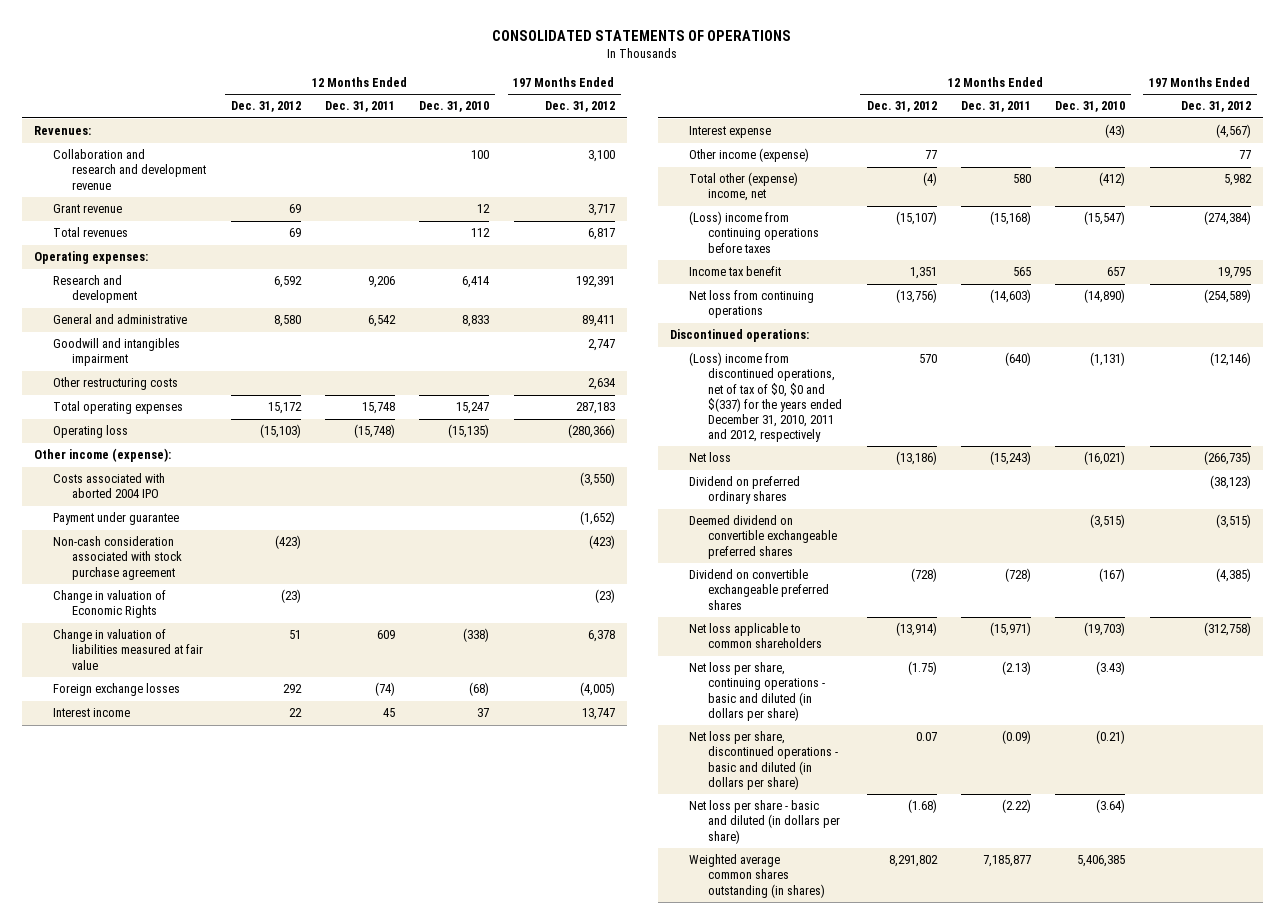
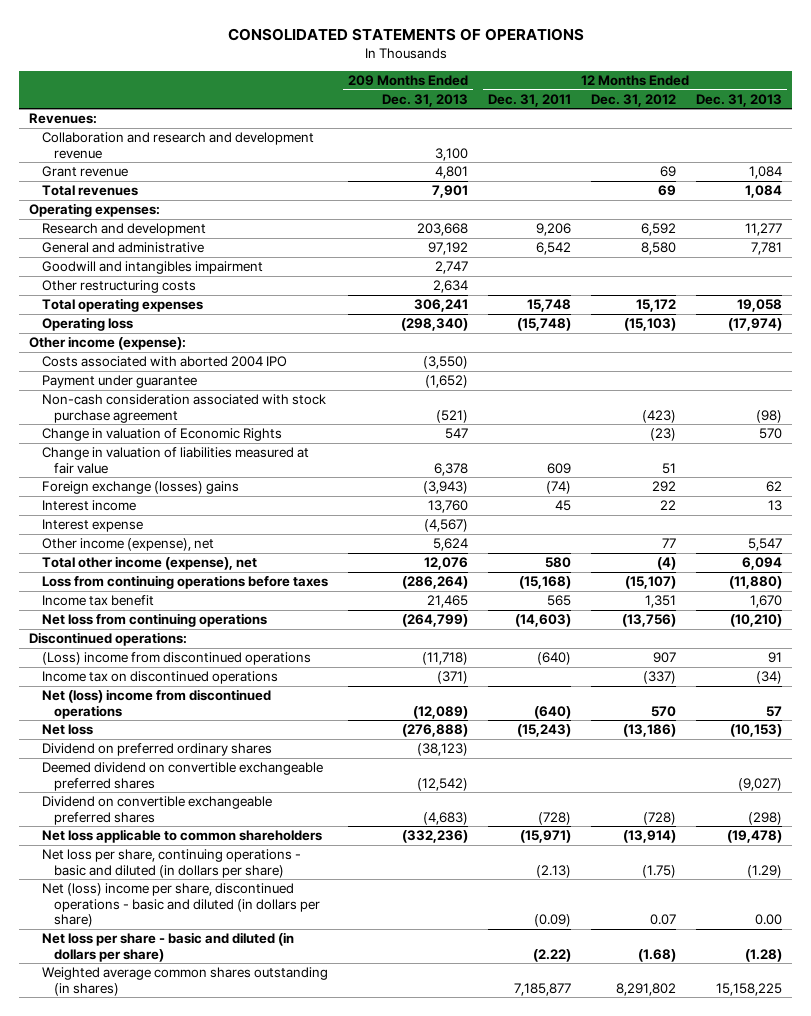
- | 12 Months Ended Dec. 31, 2012 | 12 Months Ended Dec. 31, 2011 | 12 Months Ended Dec. 31, 2010 | 197 Months Ended Dec. 31, 2012
+ | 209 Months Ended Dec. 31, 2013 | 12 Months Ended Dec. 31, 2011 | 12 Months Ended Dec. 31, 2012 | 12 Months Ended Dec. 31, 2013
- Foreign exchange losses | 292 | (74) | (68) | (4,005)
+ Foreign exchange (losses) gains | (3,943) | (74) | 292 | 62
- Other income (expense) | 77 | | | 77
- Total other (expense) income, net | (4) | 580 | (412) | 5,982
- (Loss) income from continuing operations before taxes | (15,107) | (15,168) | (15,547) | (274,384)
+ Other income (expense), net | 5,624 | | 77 | 5,547
+ Total other income (expense), net | 12,076 | 580 | (4) | 6,094
+ Loss from continuing operations before taxes | (286,264) | (15,168) | (15,107) | (11,880)
- (Loss) income from discontinued operations, net of tax of $0, $0 and $(337) for the years ended December 31, 2010, 2011 and 2012, respectively | 570 | (640) | (1,131) | (12,146)
+ (Loss) income from discontinued operations | (11,718) | (640) | 907 | 91
+ Income tax on discontinued operations | (371) | | (337) | (34)
+ Net (loss) income from discontinued operations | (12,089) | (640) | 570 | 57
- Net loss per share, discontinued operations - basic and diluted (in dollars per share) | 0.07 | (0.09) | (0.21) |
+ Net (loss) income per share, discontinued operations - basic and diluted (in dollars per share) | | (0.09) | 0.07 | 0.00

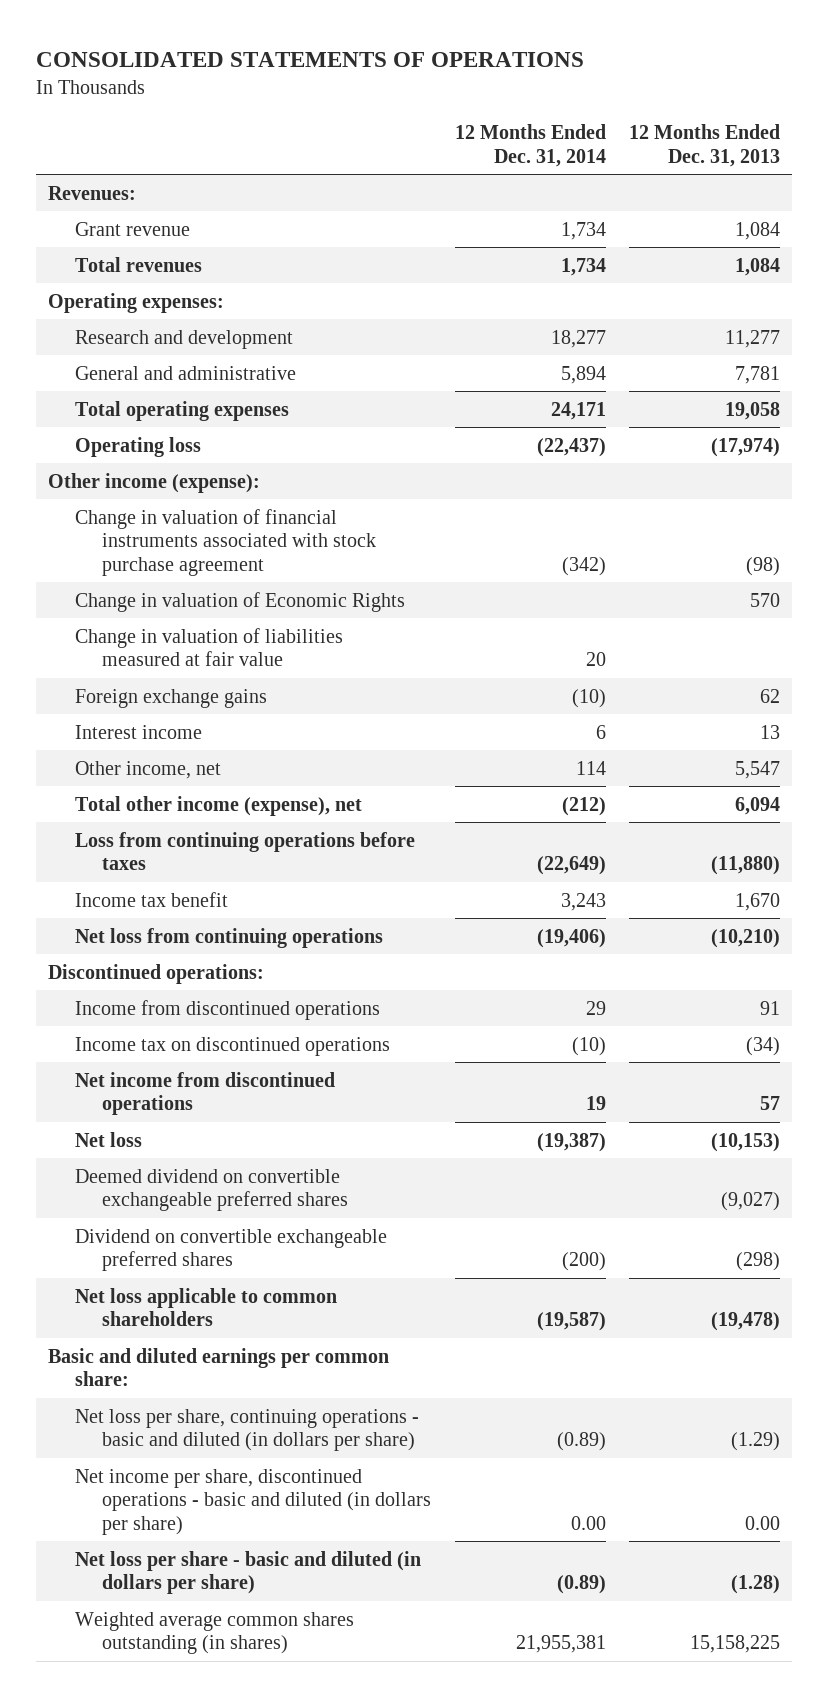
- | 209 Months Ended Dec. 31, 2013 | 12 Months Ended Dec. 31, 2011 | 12 Months Ended Dec. 31, 2012 | 12 Months Ended Dec. 31, 2013
+ | 12 Months Ended Dec. 31, 2014 | 12 Months Ended Dec. 31, 2013
- Collaboration and research and development revenue | 3,100 | | |
- Goodwill and intangibles impairment | 2,747 | | |
- Other restructuring costs | 2,634 | | |
- Costs associated with aborted 2004 IPO | (3,550) | | |
- Payment under guarantee | (1,652) | | |
- Non-cash consideration associated with stock purchase agreement | (521) | | (423) | (98)
+ Change in valuation of financial instruments associated with stock purchase agreement | (342) | (98)
- Foreign exchange (losses) gains | (3,943) | (74) | 292 | 62
+ Foreign exchange gains | (10) | 62
- Interest expense | (4,567) | | |
- Other income (expense), net | 5,624 | | 77 | 5,547
+ Other income, net | 114 | 5,547
- (Loss) income from discontinued operations | (11,718) | (640) | 907 | 91
+ Income from discontinued operations | 29 | 91
- Net (loss) income from discontinued operations | (12,089) | (640) | 570 | 57
+ Net income from discontinued operations | 19 | 57
- Dividend on preferred ordinary shares | (38,123) | | |
+ Basic and diluted earnings per common share:
- Net (loss) income per share, discontinued operations - basic and diluted (in dollars per share) | | (0.09) | 0.07 | 0.00
+ Net income per share, discontinued operations - basic and diluted (in dollars per share) | 0.00 | 0.00

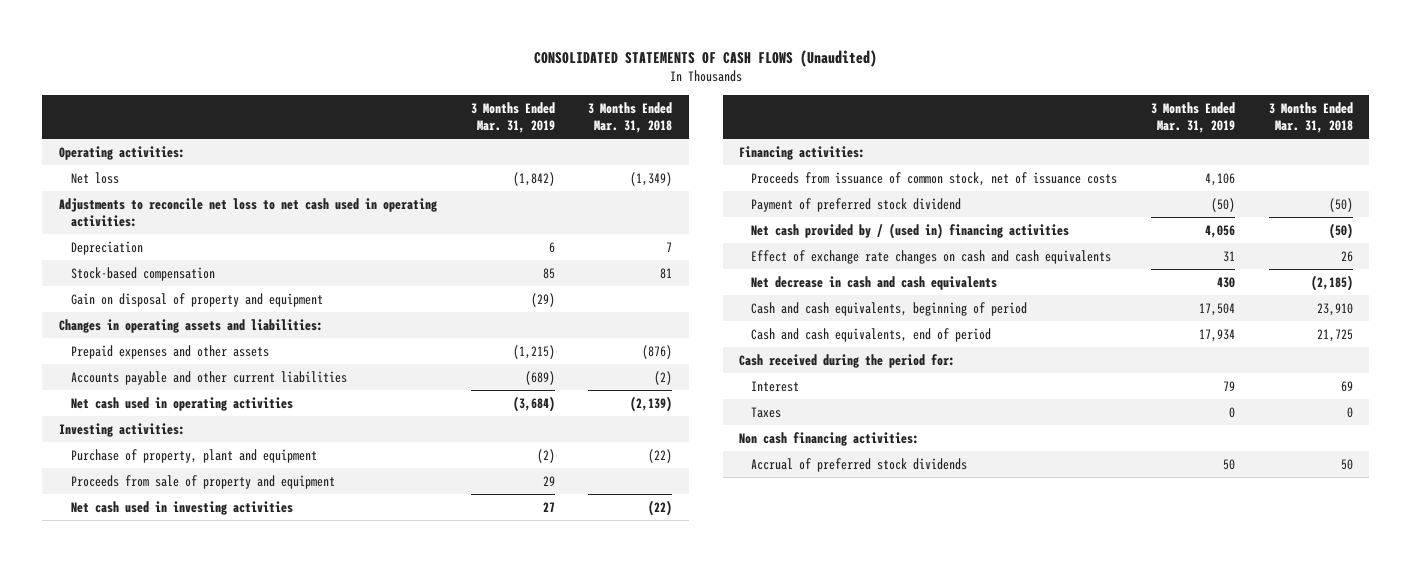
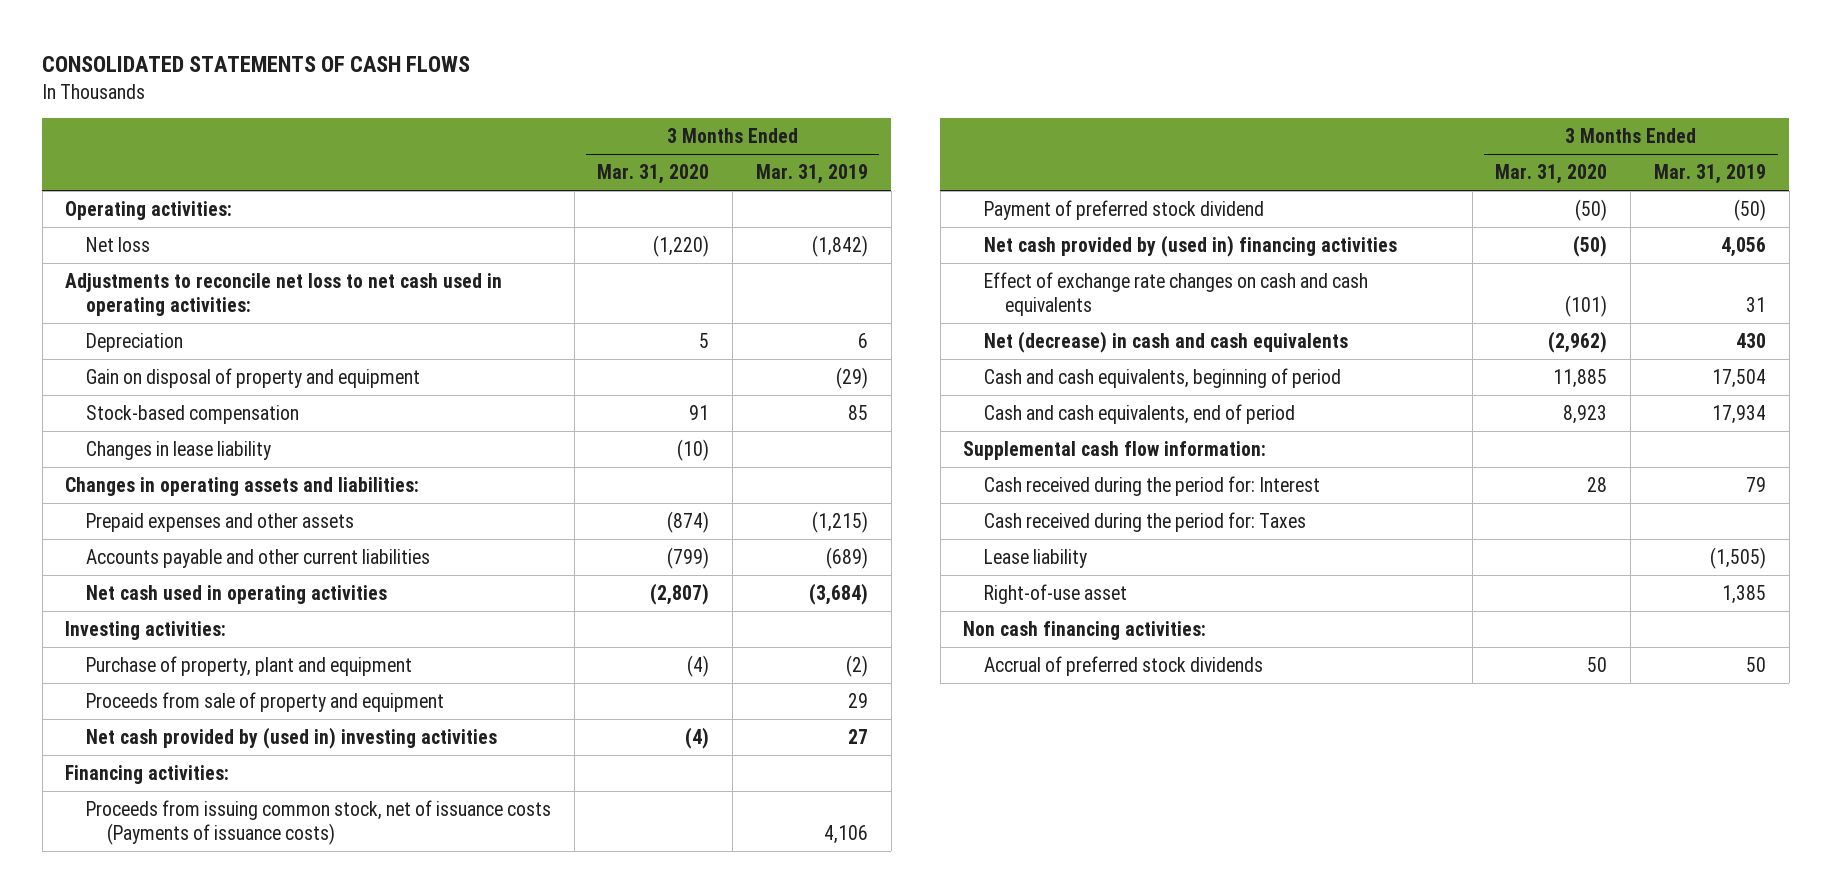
- CONSOLIDATED STATEMENTS OF CASH FLOWS (Unaudited)
+ CONSOLIDATED STATEMENTS OF CASH FLOWS
- | 3 Months Ended Mar. 31, 2019 | 3 Months Ended Mar. 31, 2018
+ | 3 Months Ended Mar. 31, 2020 | 3 Months Ended Mar. 31, 2019
moved down: Stock-based compensation | 91 | 85
+ Changes in lease liability | (10) |
- Net cash used in investing activities | 27 | (22)
+ Net cash provided by (used in) investing activities | (4) | 27
- Proceeds from issuance of common stock, net of issuance costs | 4,106 |
+ Proceeds from issuing common stock, net of issuance costs (Payments of issuance costs) | | 4,106
- Net cash provided by / (used in) financing activities | 4,056 | (50)
+ Net cash provided by (used in) financing activities | (50) | 4,056
- Net decrease in cash and cash equivalents | 430 | (2,185)
+ Net (decrease) in cash and cash equivalents | (2,962) | 430
- Cash received during the period for:
- Interest | 79 | 69
- Taxes | 0 | 0
+ Supplemental cash flow information:
+ Cash received during the period for: Interest | 28 | 79
+ Cash received during the period for: Taxes
+ Lease liability | | (1,505)
+ Right-of-use asset | | 1,385

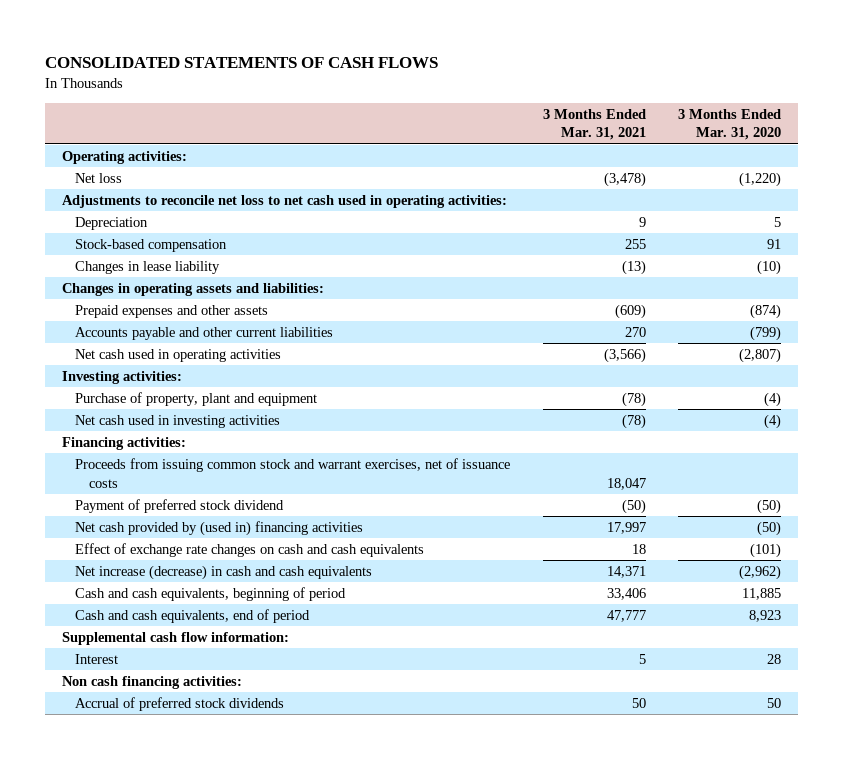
- | 3 Months Ended Mar. 31, 2020 | 3 Months Ended Mar. 31, 2019
+ | 3 Months Ended Mar. 31, 2021 | 3 Months Ended Mar. 31, 2020
- Gain on disposal of property and equipment | | (29)
- Proceeds from sale of property and equipment | | 29
- Net cash provided by (used in) investing activities | (4) | 27
+ Net cash used in investing activities | (78) | (4)
- Proceeds from issuing common stock, net of issuance costs (Payments of issuance costs) | | 4,106
+ Proceeds from issuing common stock and warrant exercises, net of issuance costs | 18,047 |
- Net (decrease) in cash and cash equivalents | (2,962) | 430
+ Net increase (decrease) in cash and cash equivalents | 14,371 | (2,962)
- Cash received during the period for: Interest | 28 | 79
- Cash received during the period for: Taxes
- Lease liability | | (1,505)
- Right-of-use asset | | 1,385
+ Interest | 5 | 28

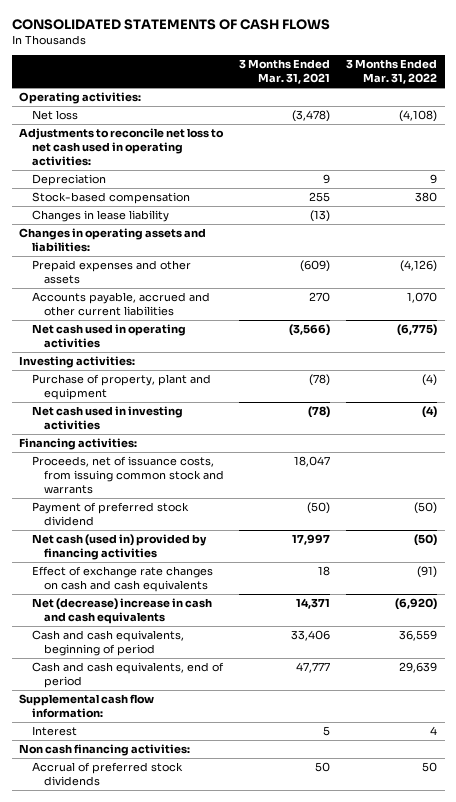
- | 3 Months Ended Mar. 31, 2021 | 3 Months Ended Mar. 31, 2020
+ | 3 Months Ended Mar. 31, 2021 | 3 Months Ended Mar. 31, 2022
- Accounts payable and other current liabilities | 270 | (799)
+ Accounts payable, accrued and other current liabilities | 270 | 1,070
- Proceeds from issuing common stock and warrant exercises, net of issuance costs | 18,047 |
+ Proceeds, net of issuance costs, from issuing common stock and warrants | 18,047 |
- Net cash provided by (used in) financing activities | 17,997 | (50)
+ Net cash (used in) provided by financing activities | 17,997 | (50)
- Net increase (decrease) in cash and cash equivalents | 14,371 | (2,962)
+ Net (decrease) increase in cash and cash equivalents | 14,371 | (6,920)

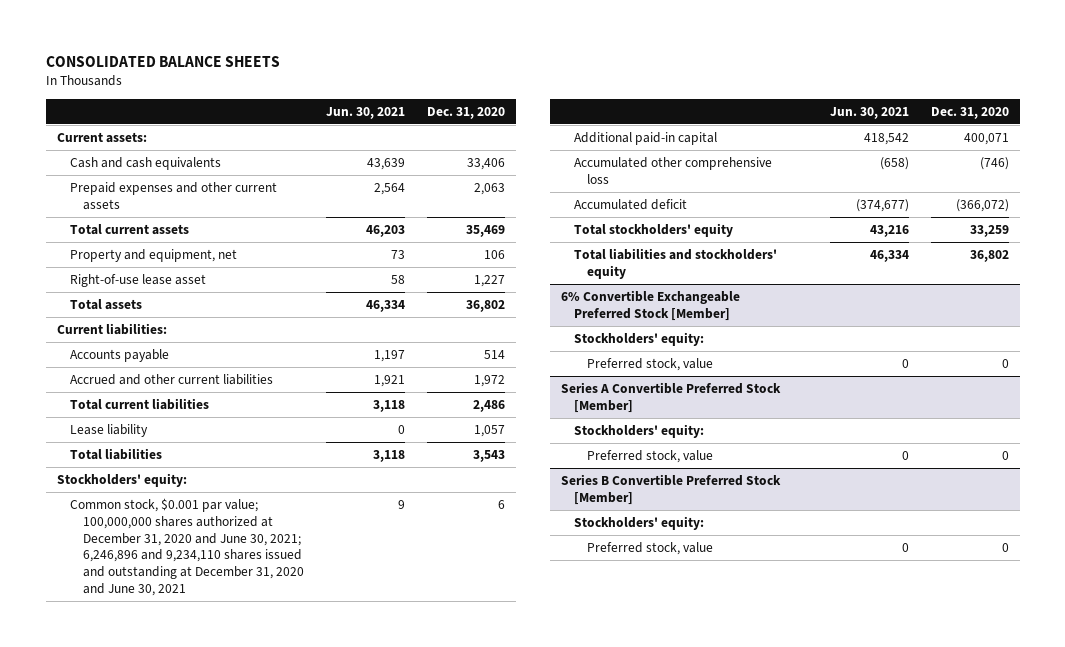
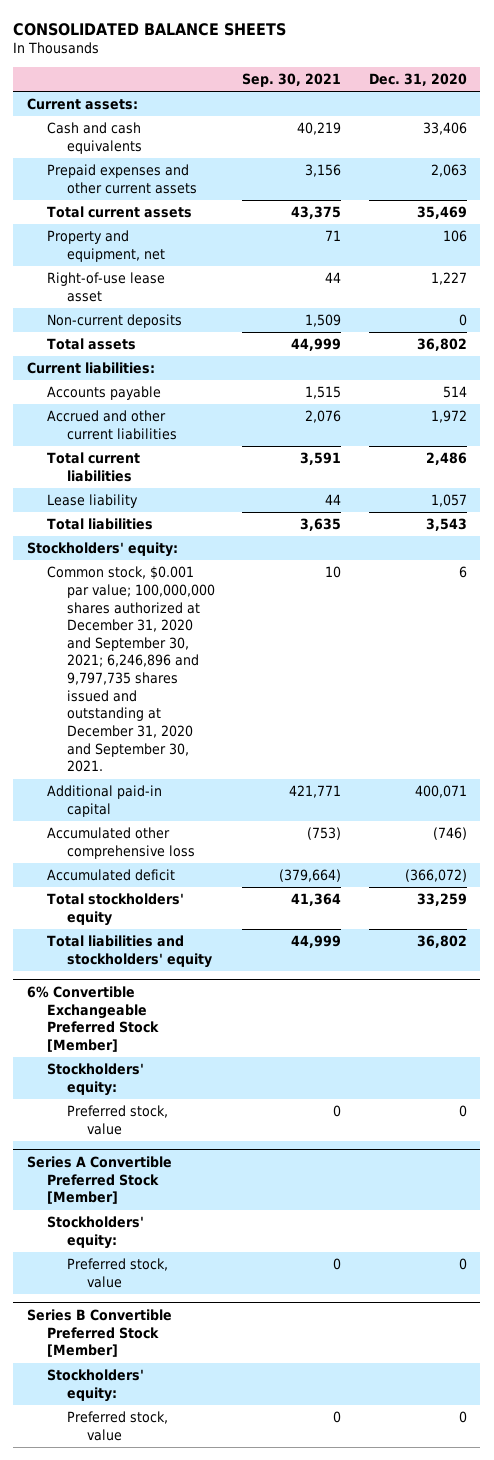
- | Jun. 30, 2021 | Dec. 31, 2020
+ | Sep. 30, 2021 | Dec. 31, 2020
+ Non-current deposits | 1,509 | 0
- Common stock, $0.001 par value; 100,000,000 shares authorized at December 31, 2020 and June 30, 2021; 6,246,896 and 9,234,110 shares issued and outstanding at December 31, 2020 and June 30, 2021 | 9 | 6
+ Common stock, $0.001 par value; 100,000,000 shares authorized at December 31, 2020 and September 30, 2021; 6,246,896 and 9,797,735 shares issued and outstanding at December 31, 2020 and September 30, 2021. | 10 | 6

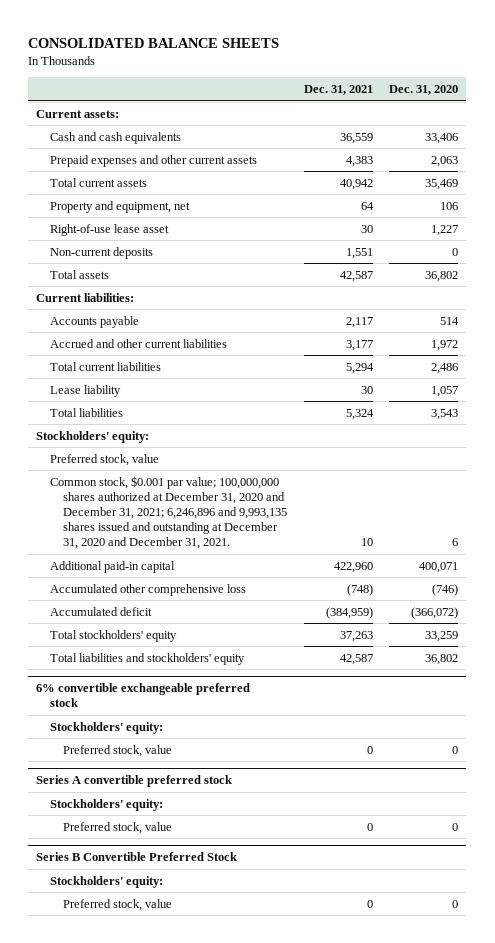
- | Sep. 30, 2021 | Dec. 31, 2020
+ | Dec. 31, 2021 | Dec. 31, 2020
- Common stock, $0.001 par value; 100,000,000 shares authorized at December 31, 2020 and September 30, 2021; 6,246,896 and 9,797,735 shares issued and outstanding at December 31, 2020 and September 30, 2021. | 10 | 6
+ Preferred stock, value
+ Common stock, $0.001 par value; 100,000,000 shares authorized at December 31, 2020 and December 31, 2021; 6,246,896 and 9,993,135 shares issued and outstanding at December 31, 2020 and December 31, 2021. | 10 | 6
- 6% Convertible Exchangeable Preferred Stock [Member]
+ 6% convertible exchangeable preferred stock
- Series A Convertible Preferred Stock [Member]
+ Series A convertible preferred stock
- Series B Convertible Preferred Stock [Member]
+ Series B Convertible Preferred Stock

